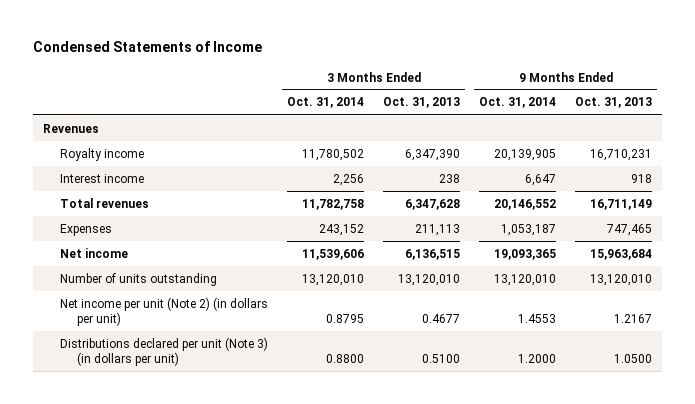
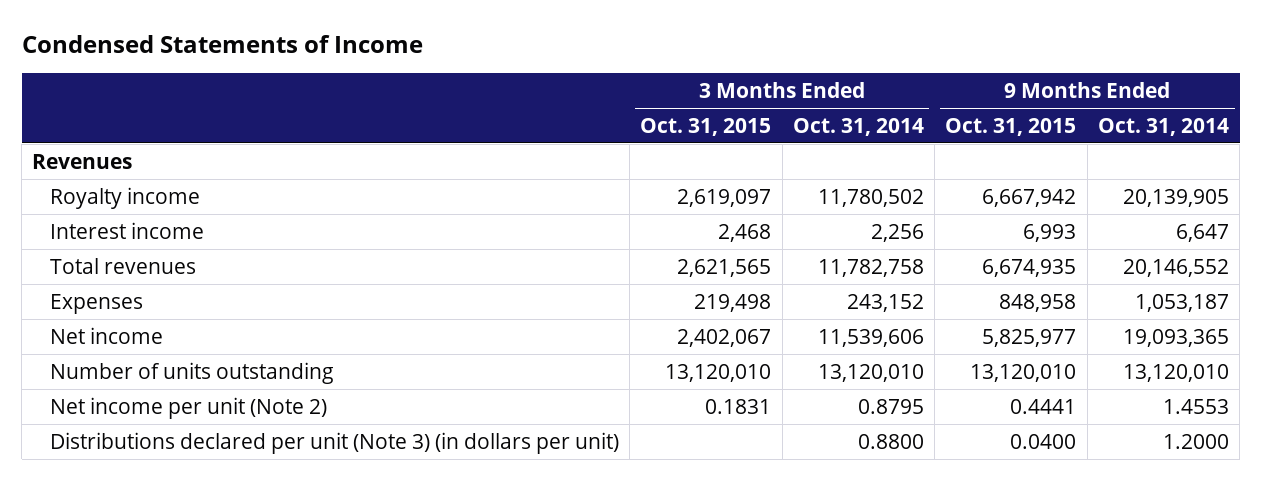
- | 3 Months Ended Oct. 31, 2014 | 3 Months Ended Oct. 31, 2013 | 9 Months Ended Oct. 31, 2014 | 9 Months Ended Oct. 31, 2013
+ | 3 Months Ended Oct. 31, 2015 | 3 Months Ended Oct. 31, 2014 | 9 Months Ended Oct. 31, 2015 | 9 Months Ended Oct. 31, 2014
- Net income per unit (Note 2) (in dollars per unit) | 0.8795 | 0.4677 | 1.4553 | 1.2167
+ Net income per unit (Note 2) | 0.1831 | 0.8795 | 0.4441 | 1.4553

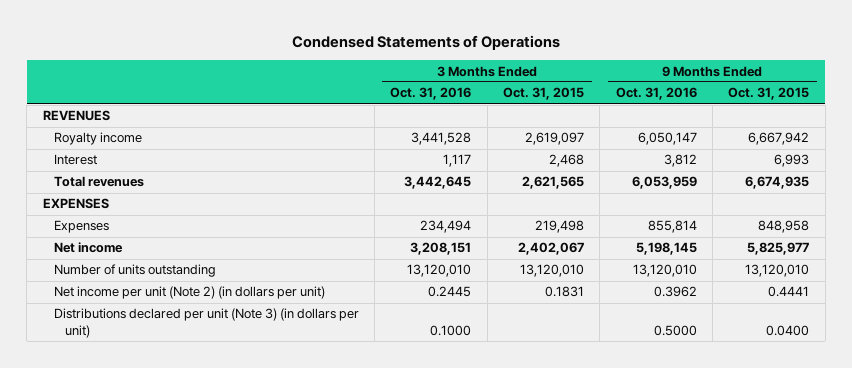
- Condensed Statements of Income
+ Condensed Statements of Operations
- | 3 Months Ended Oct. 31, 2015 | 3 Months Ended Oct. 31, 2014 | 9 Months Ended Oct. 31, 2015 | 9 Months Ended Oct. 31, 2014
+ | 3 Months Ended Oct. 31, 2016 | 3 Months Ended Oct. 31, 2015 | 9 Months Ended Oct. 31, 2016 | 9 Months Ended Oct. 31, 2015
- Revenues
+ REVENUES
- Interest income | 2,468 | 2,256 | 6,993 | 6,647
+ Interest | 1,117 | 2,468 | 3,812 | 6,993
+ EXPENSES
- Net income per unit (Note 2) | 0.1831 | 0.8795 | 0.4441 | 1.4553
+ Net income per unit (Note 2) (in dollars per unit) | 0.2445 | 0.1831 | 0.3962 | 0.4441

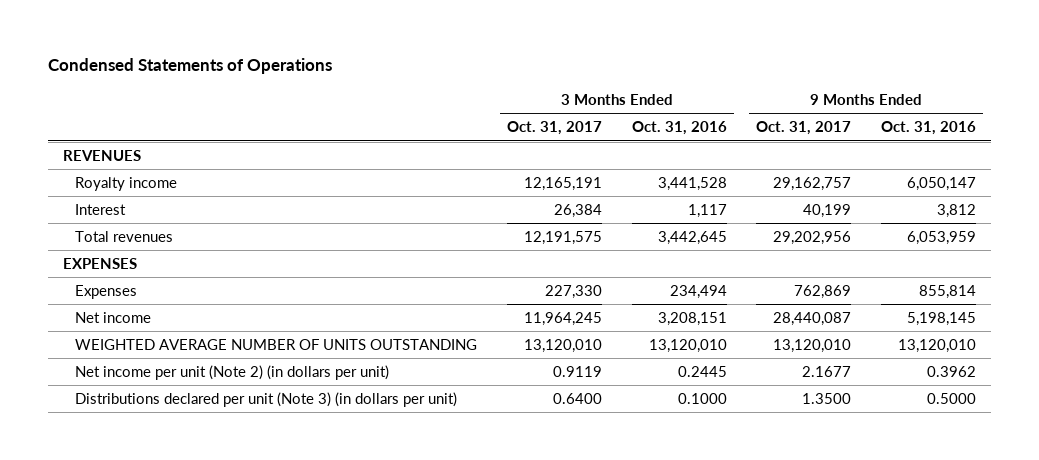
- | 3 Months Ended Oct. 31, 2016 | 3 Months Ended Oct. 31, 2015 | 9 Months Ended Oct. 31, 2016 | 9 Months Ended Oct. 31, 2015
+ | 3 Months Ended Oct. 31, 2017 | 3 Months Ended Oct. 31, 2016 | 9 Months Ended Oct. 31, 2017 | 9 Months Ended Oct. 31, 2016
- Number of units outstanding | 13,120,010 | 13,120,010 | 13,120,010 | 13,120,010
+ WEIGHTED AVERAGE NUMBER OF UNITS OUTSTANDING | 13,120,010 | 13,120,010 | 13,120,010 | 13,120,010

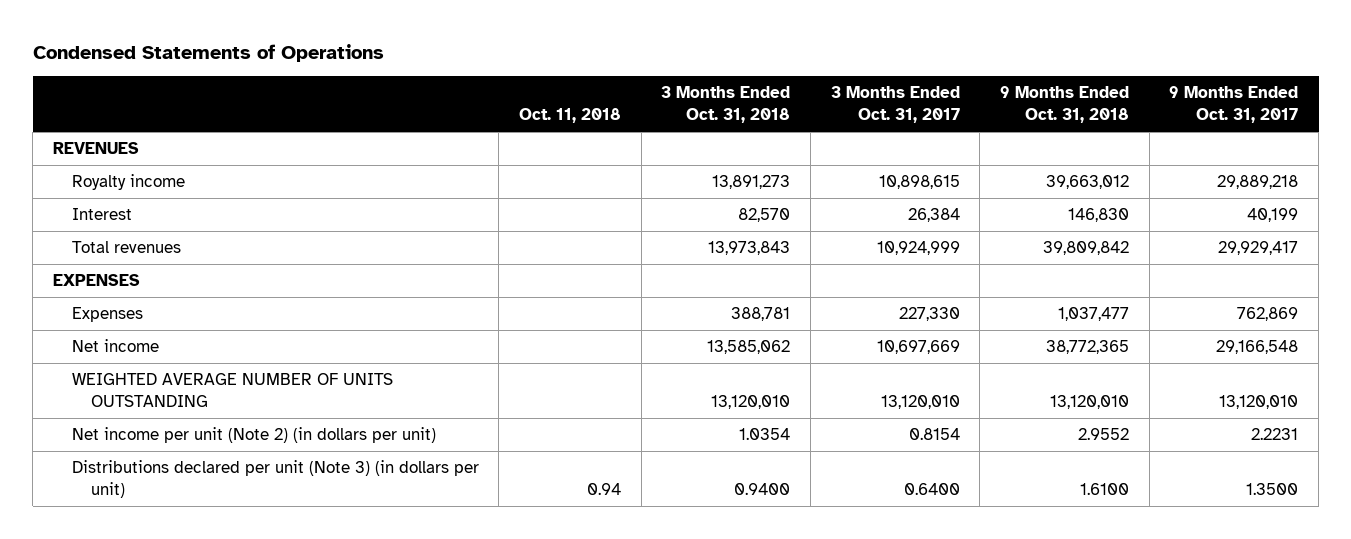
- | 3 Months Ended Oct. 31, 2017 | 3 Months Ended Oct. 31, 2016 | 9 Months Ended Oct. 31, 2017 | 9 Months Ended Oct. 31, 2016
+ | Oct. 11, 2018 | 3 Months Ended Oct. 31, 2018 | 3 Months Ended Oct. 31, 2017 | 9 Months Ended Oct. 31, 2018 | 9 Months Ended Oct. 31, 2017
- Royalty income | 12,165,191 | 3,441,528 | 29,162,757 | 6,050,147
+ Royalty income | | 13,891,273 | 10,898,615 | 39,663,012 | 29,889,218
- Total revenues | 12,191,575 | 3,442,645 | 29,202,956 | 6,053,959
+ Total revenues | | 13,973,843 | 10,924,999 | 39,809,842 | 29,929,417
- Net income | 11,964,245 | 3,208,151 | 28,440,087 | 5,198,145
+ Net income | | 13,585,062 | 10,697,669 | 38,772,365 | 29,166,548
- Net income per unit (Note 2) (in dollars per unit) | 0.9119 | 0.2445 | 2.1677 | 0.3962
+ Net income per unit (Note 2) (in dollars per unit) | | 1.0354 | 0.8154 | 2.9552 | 2.2231

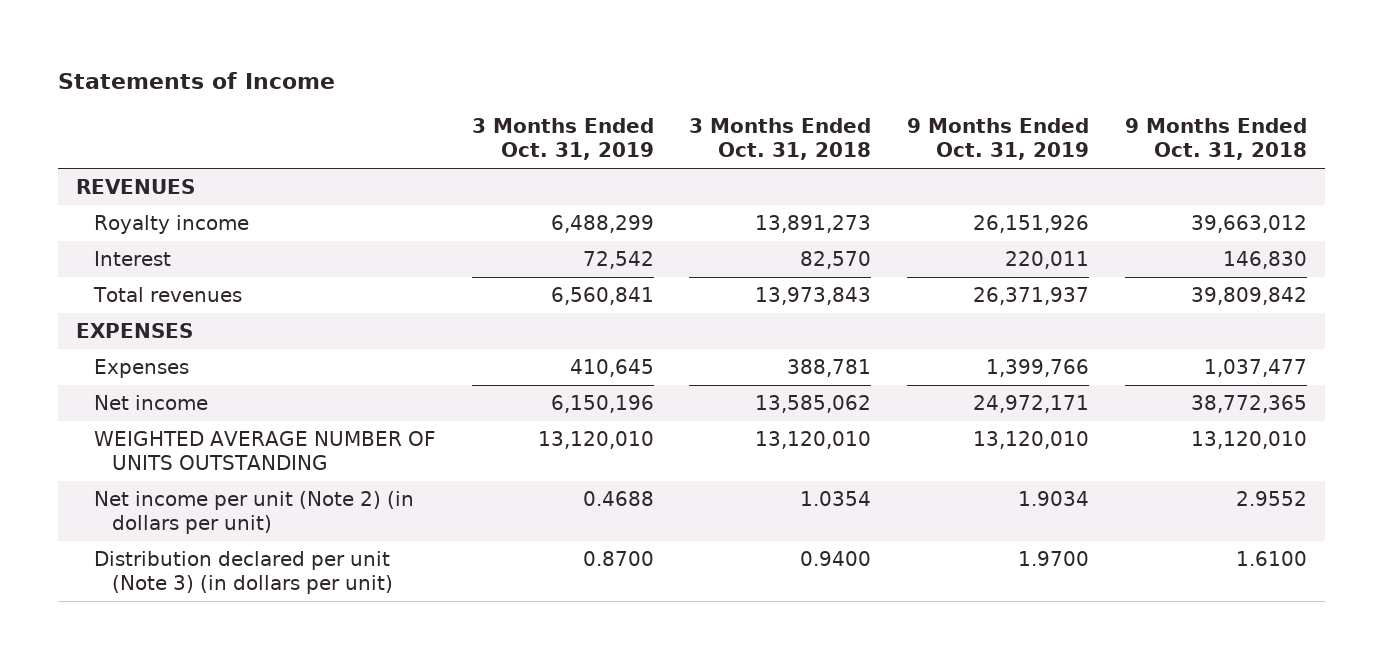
- Condensed Statements of Operations
+ Statements of Income
- | Oct. 11, 2018 | 3 Months Ended Oct. 31, 2018 | 3 Months Ended Oct. 31, 2017 | 9 Months Ended Oct. 31, 2018 | 9 Months Ended Oct. 31, 2017
+ | 3 Months Ended Oct. 31, 2019 | 3 Months Ended Oct. 31, 2018 | 9 Months Ended Oct. 31, 2019 | 9 Months Ended Oct. 31, 2018
- Distributions declared per unit (Note 3) (in dollars per unit) | 0.94 | 0.9400 | 0.6400 | 1.6100 | 1.3500
+ Distribution declared per unit (Note 3) (in dollars per unit) | 0.8700 | 0.9400 | 1.9700 | 1.6100

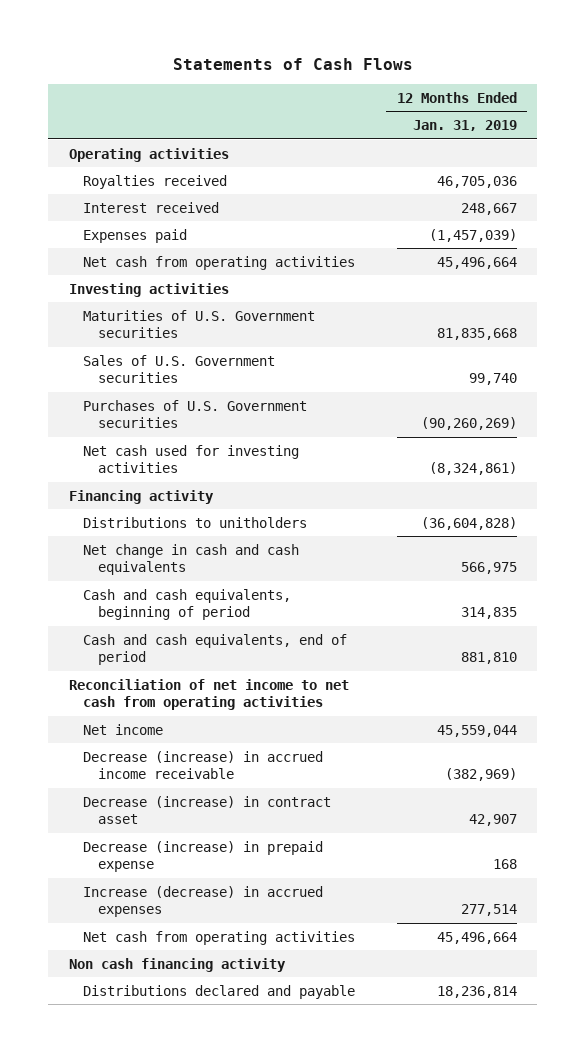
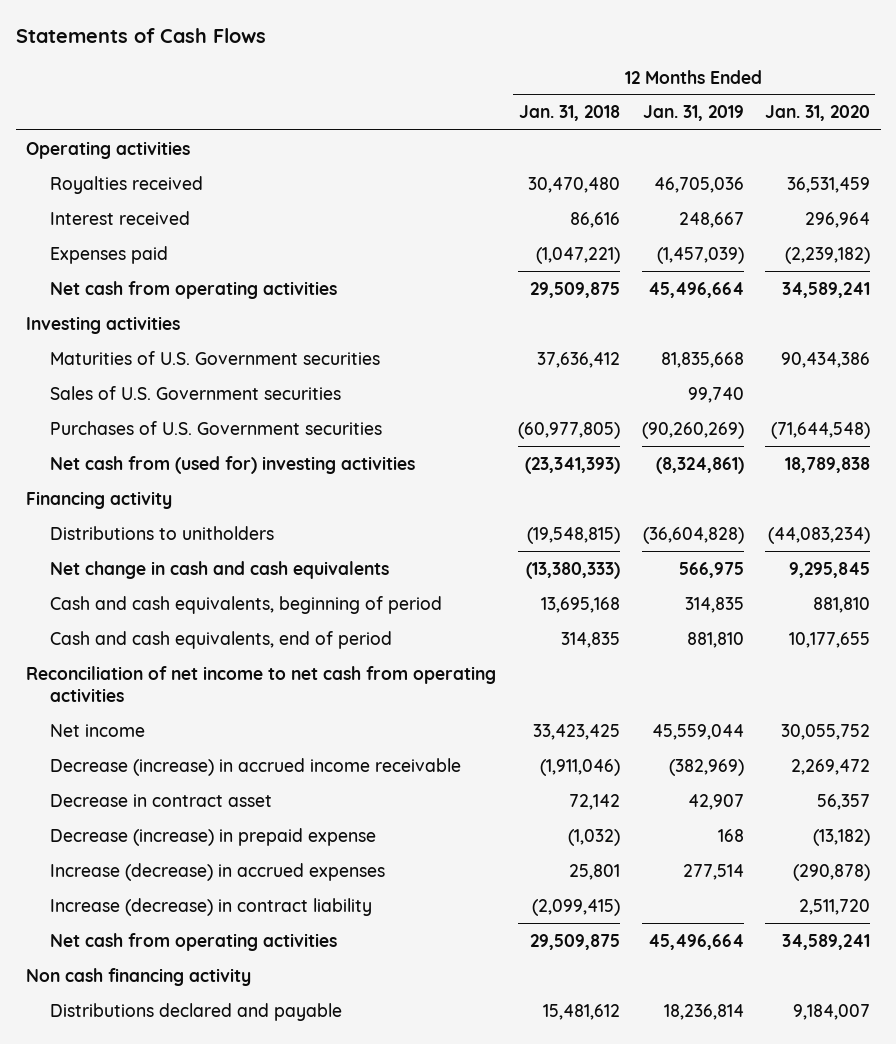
- | 12 Months Ended Jan. 31, 2019
+ | 12 Months Ended Jan. 31, 2018 | 12 Months Ended Jan. 31, 2019 | 12 Months Ended Jan. 31, 2020
- Net cash used for investing activities | (8,324,861)
+ Net cash from (used for) investing activities | (23,341,393) | (8,324,861) | 18,789,838
- Decrease (increase) in contract asset | 42,907
+ Decrease in contract asset | 72,142 | 42,907 | 56,357
+ Increase (decrease) in contract liability | (2,099,415) | | 2,511,720

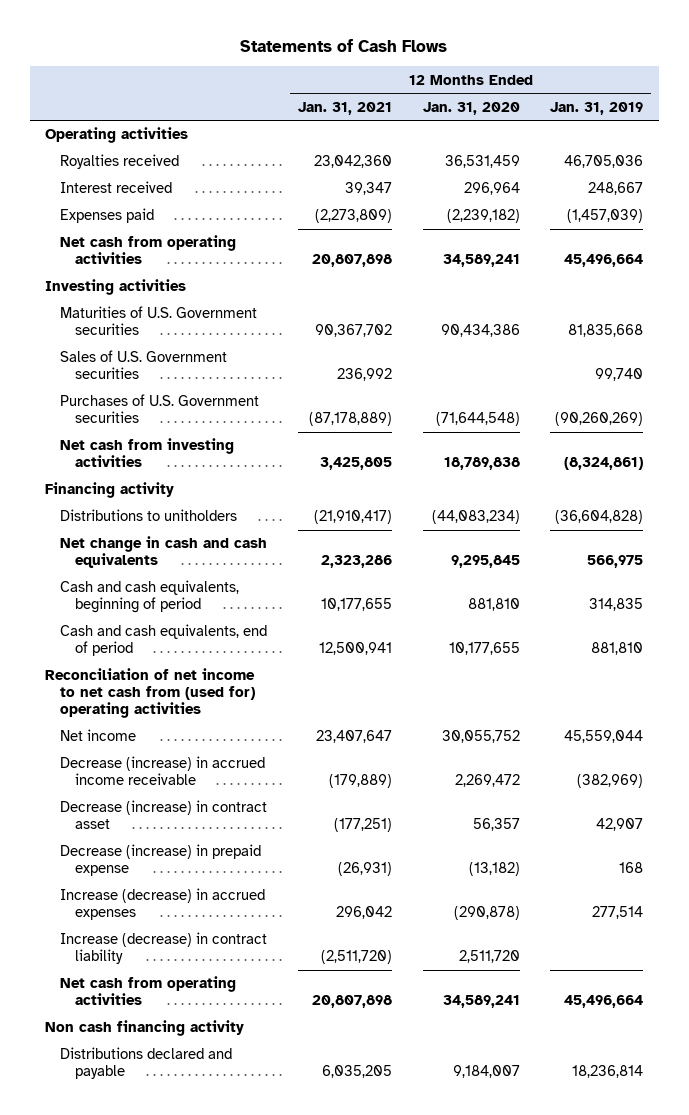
- | 12 Months Ended Jan. 31, 2018 | 12 Months Ended Jan. 31, 2019 | 12 Months Ended Jan. 31, 2020
+ | 12 Months Ended Jan. 31, 2021 | 12 Months Ended Jan. 31, 2020 | 12 Months Ended Jan. 31, 2019
- Net cash from (used for) investing activities | (23,341,393) | (8,324,861) | 18,789,838
+ Net cash from investing activities | 3,425,805 | 18,789,838 | (8,324,861)
- Reconciliation of net income to net cash from operating activities
+ Reconciliation of net income to net cash from (used for) operating activities
- Decrease in contract asset | 72,142 | 42,907 | 56,357
+ Decrease (increase) in contract asset | (177,251) | 56,357 | 42,907

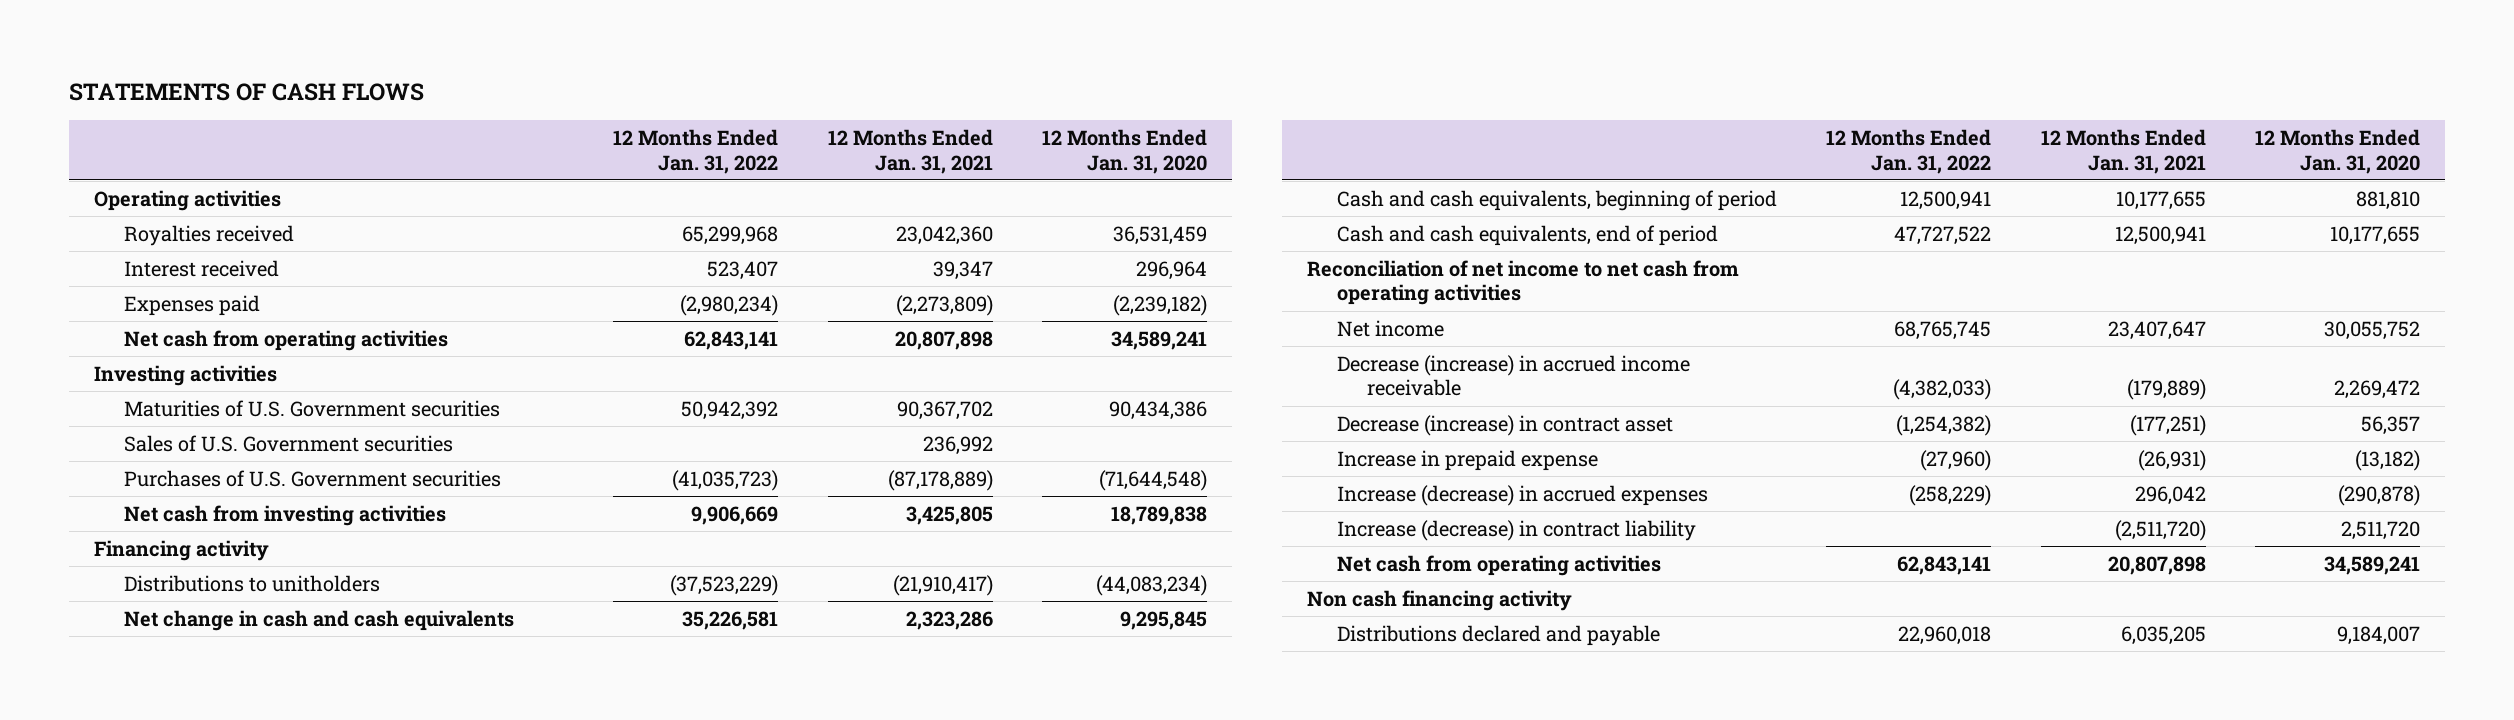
- Statements of Cash Flows
+ STATEMENTS OF CASH FLOWS
- | 12 Months Ended Jan. 31, 2021 | 12 Months Ended Jan. 31, 2020 | 12 Months Ended Jan. 31, 2019
+ | 12 Months Ended Jan. 31, 2022 | 12 Months Ended Jan. 31, 2021 | 12 Months Ended Jan. 31, 2020
- Reconciliation of net income to net cash from (used for) operating activities
+ Reconciliation of net income to net cash from operating activities
- Decrease (increase) in prepaid expense | (26,931) | (13,182) | 168
+ Increase in prepaid expense | (27,960) | (26,931) | (13,182)

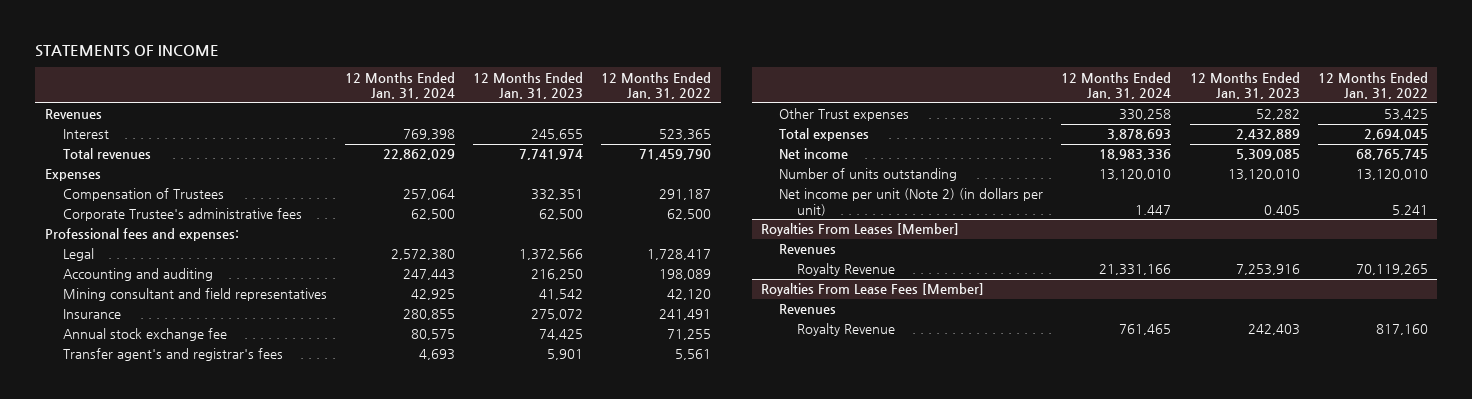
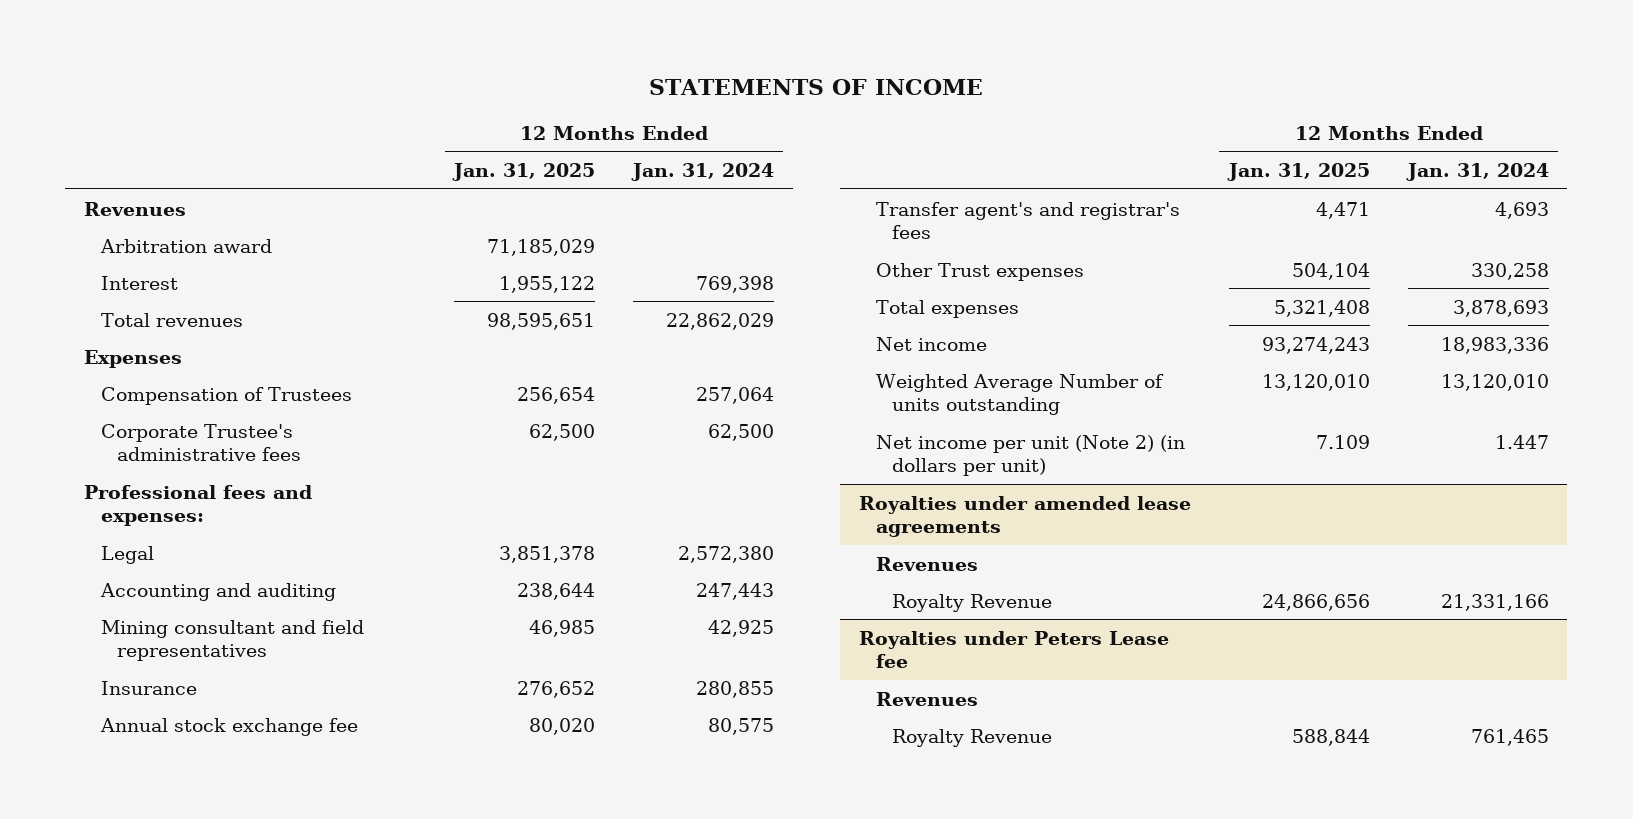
- | 12 Months Ended Jan. 31, 2024 | 12 Months Ended Jan. 31, 2023 | 12 Months Ended Jan. 31, 2022
+ | 12 Months Ended Jan. 31, 2025 | 12 Months Ended Jan. 31, 2024
+ Arbitration award | 71,185,029 |
- Number of units outstanding | 13,120,010 | 13,120,010 | 13,120,010
+ Weighted Average Number of units outstanding | 13,120,010 | 13,120,010
- Royalties From Leases [Member]
+ Royalties under amended lease agreements
- Royalties From Lease Fees [Member]
+ Royalties under Peters Lease fee

